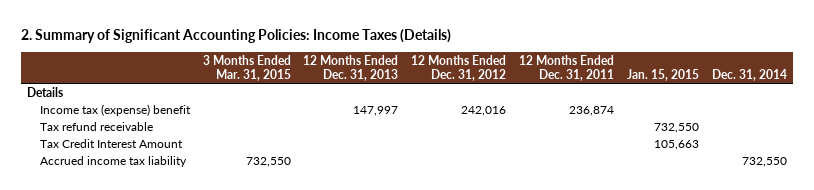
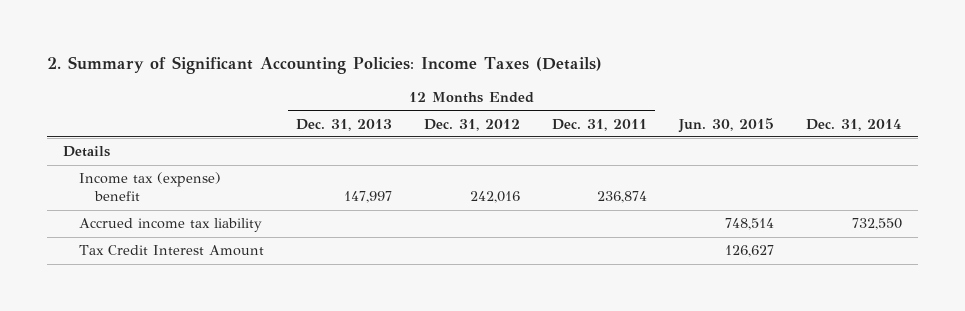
- | 3 Months Ended Mar. 31, 2015 | 12 Months Ended Dec. 31, 2013 | 12 Months Ended Dec. 31, 2012 | 12 Months Ended Dec. 31, 2011 | Jan. 15, 2015 | Dec. 31, 2014
+ | 12 Months Ended Dec. 31, 2013 | 12 Months Ended Dec. 31, 2012 | 12 Months Ended Dec. 31, 2011 | Jun. 30, 2015 | Dec. 31, 2014
- Tax refund receivable | | | | | 732,550 |
moved down: Tax Credit Interest Amount | | | | 126,627 |

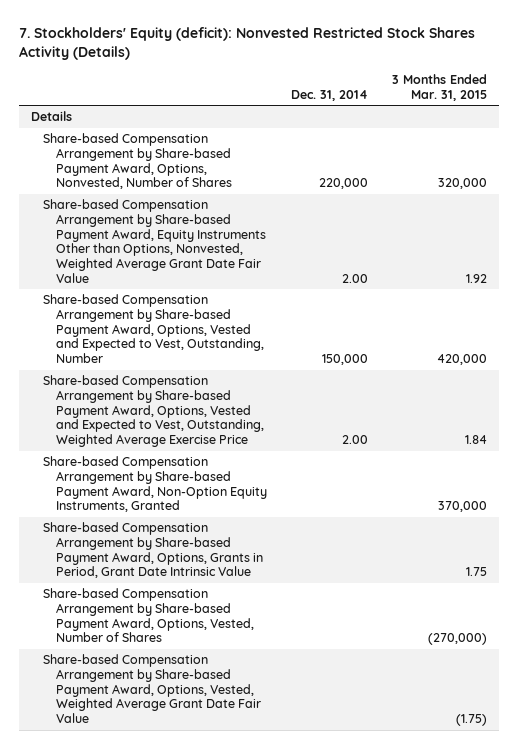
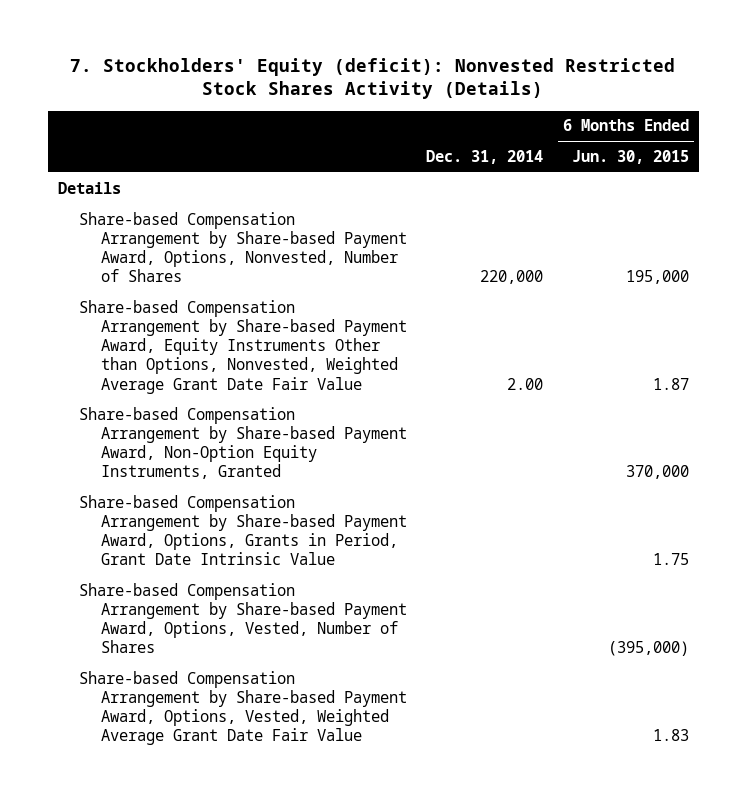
- | Dec. 31, 2014 | 3 Months Ended Mar. 31, 2015
+ | Dec. 31, 2014 | 6 Months Ended Jun. 30, 2015
- Share-based Compensation Arrangement by Share-based Payment Award, Options, Vested and Expected to Vest, Outstanding, Number | 150,000 | 420,000
- Share-based Compensation Arrangement by Share-based Payment Award, Options, Vested and Expected to Vest, Outstanding, Weighted Average Exercise Price | 2.00 | 1.84

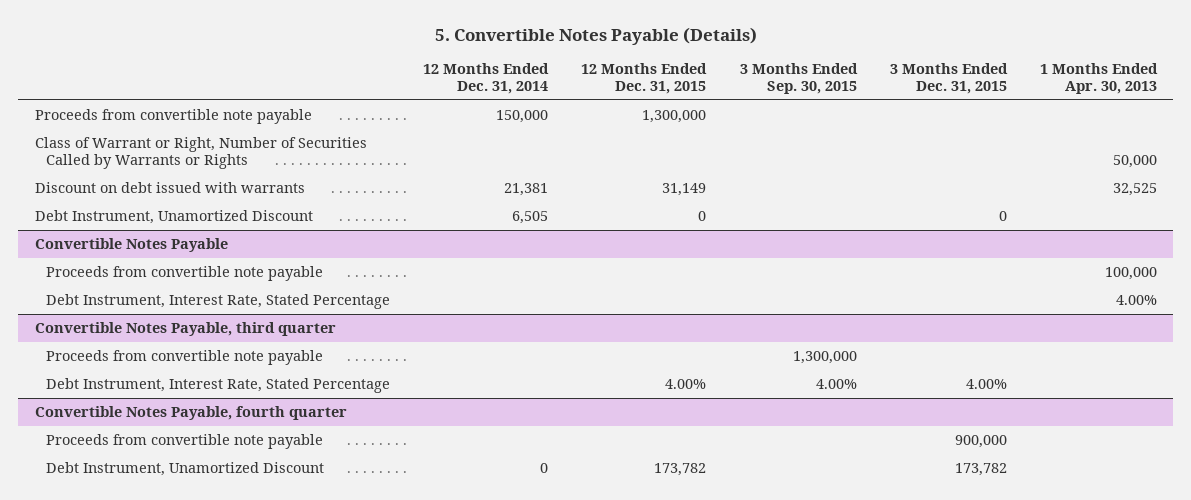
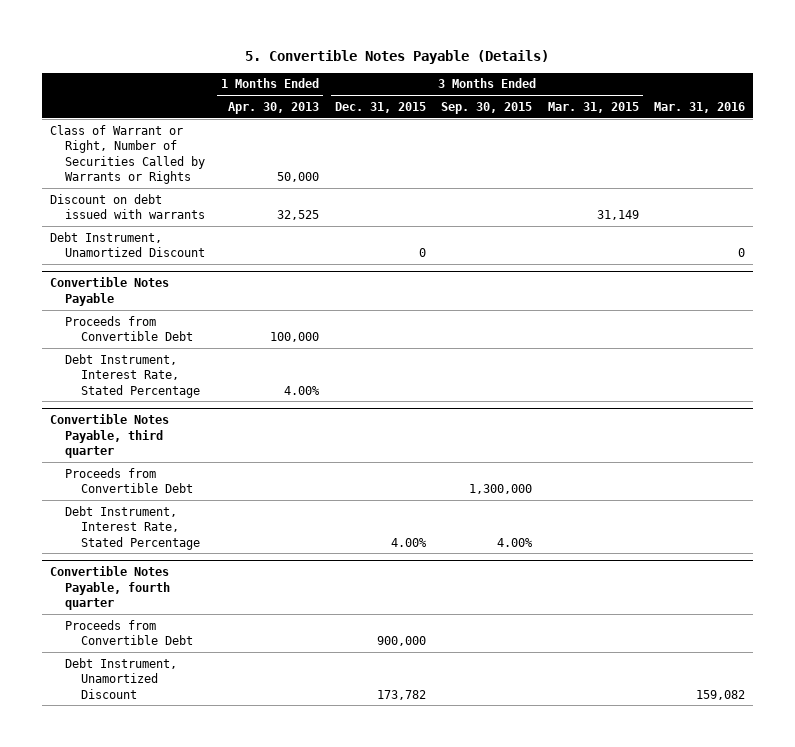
- | 12 Months Ended Dec. 31, 2014 | 12 Months Ended Dec. 31, 2015 | 3 Months Ended Sep. 30, 2015 | 3 Months Ended Dec. 31, 2015 | 1 Months Ended Apr. 30, 2013
+ | 1 Months Ended Apr. 30, 2013 | 3 Months Ended Dec. 31, 2015 | 3 Months Ended Sep. 30, 2015 | 3 Months Ended Mar. 31, 2015 | Mar. 31, 2016
- Proceeds from convertible note payable | 150,000 | 1,300,000 | | |
@ Convertible Notes Payable
- Proceeds from convertible note payable | | | | | 100,000
+ Proceeds from Convertible Debt | 100,000 | | | |
@ Convertible Notes Payable, third quarter
- Proceeds from convertible note payable | | | 1,300,000 | |
+ Proceeds from Convertible Debt | | | 1,300,000 | |
@ Convertible Notes Payable, fourth quarter
- Proceeds from convertible note payable | | | | 900,000 |
+ Proceeds from Convertible Debt | | 900,000 | | |

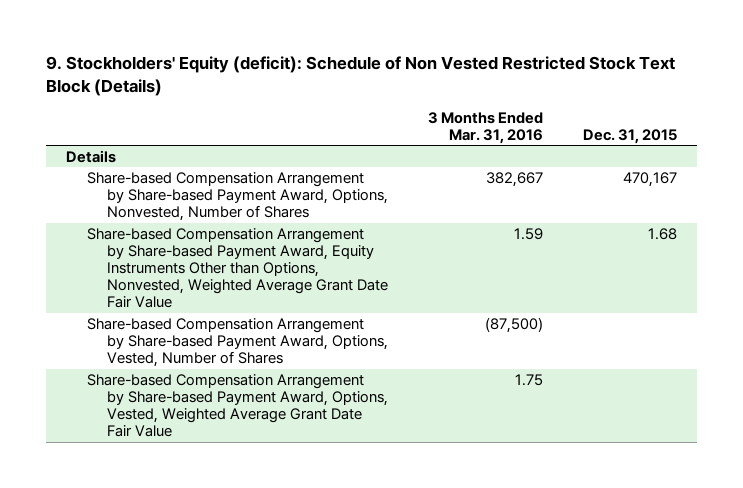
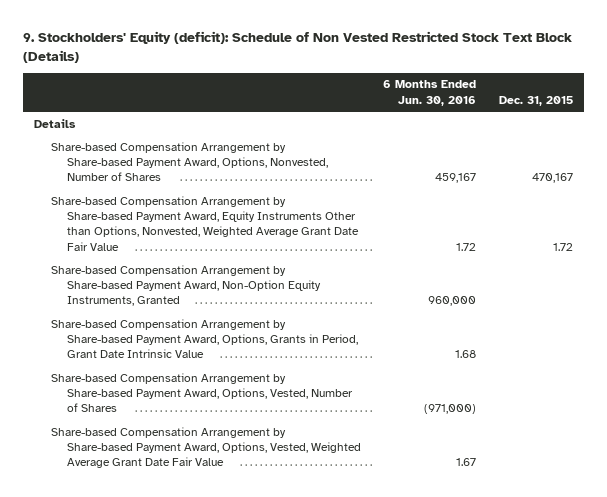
- | 3 Months Ended Mar. 31, 2016 | Dec. 31, 2015
+ | 6 Months Ended Jun. 30, 2016 | Dec. 31, 2015
- Share-based Compensation Arrangement by Share-based Payment Award, Equity Instruments Other than Options, Nonvested, Weighted Average Grant Date Fair Value | 1.59 | 1.68
+ Share-based Compensation Arrangement by Share-based Payment Award, Equity Instruments Other than Options, Nonvested, Weighted Average Grant Date Fair Value | 1.72 | 1.72
+ Share-based Compensation Arrangement by Share-based Payment Award, Non-Option Equity Instruments, Granted | 960,000 |
+ Share-based Compensation Arrangement by Share-based Payment Award, Options, Grants in Period, Grant Date Intrinsic Value | 1.68 |

